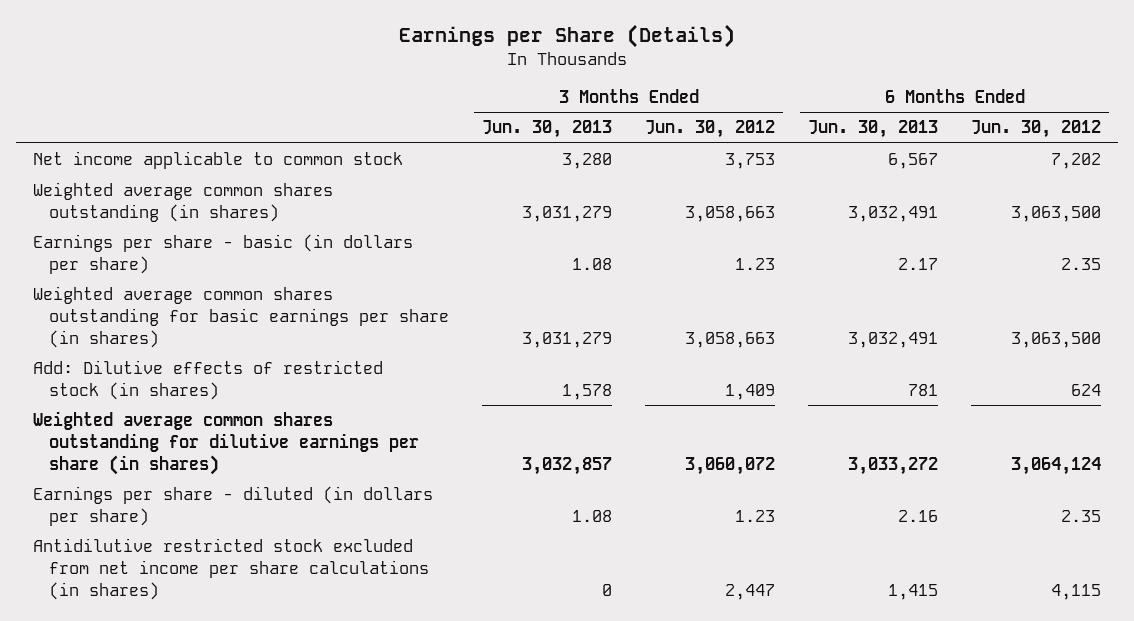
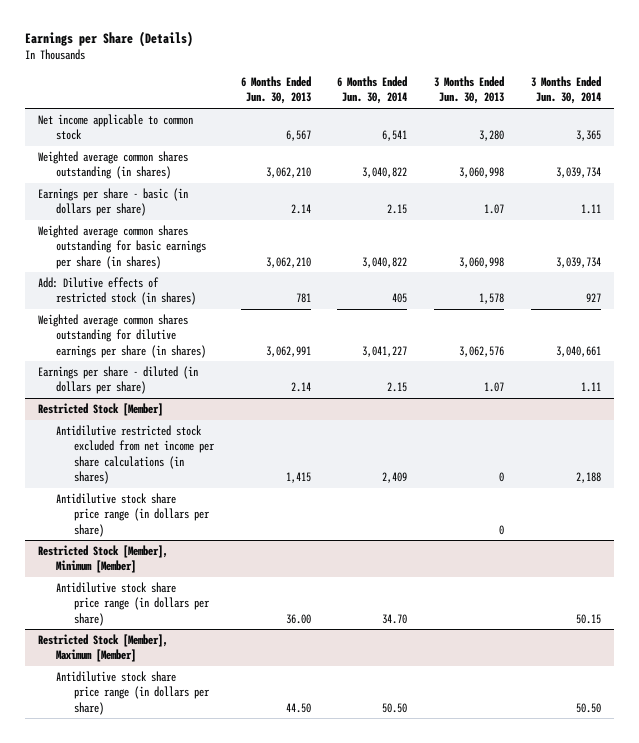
- | 3 Months Ended Jun. 30, 2013 | 3 Months Ended Jun. 30, 2012 | 6 Months Ended Jun. 30, 2013 | 6 Months Ended Jun. 30, 2012
+ | 6 Months Ended Jun. 30, 2013 | 6 Months Ended Jun. 30, 2014 | 3 Months Ended Jun. 30, 2013 | 3 Months Ended Jun. 30, 2014
- Weighted average common shares outstanding (in shares) | 3,031,279 | 3,058,663 | 3,032,491 | 3,063,500
- Earnings per share - basic (in dollars per share) | 1.08 | 1.23 | 2.17 | 2.35
- Weighted average common shares outstanding for basic earnings per share (in shares) | 3,031,279 | 3,058,663 | 3,032,491 | 3,063,500
+ Weighted average common shares outstanding (in shares) | 3,062,210 | 3,040,822 | 3,060,998 | 3,039,734
+ Earnings per share - basic (in dollars per share) | 2.14 | 2.15 | 1.07 | 1.11
+ Weighted average common shares outstanding for basic earnings per share (in shares) | 3,062,210 | 3,040,822 | 3,060,998 | 3,039,734
- Weighted average common shares outstanding for dilutive earnings per share (in shares) | 3,032,857 | 3,060,072 | 3,033,272 | 3,064,124
- Earnings per share - diluted (in dollars per share) | 1.08 | 1.23 | 2.16 | 2.35
+ Weighted average common shares outstanding for dilutive earnings per share (in shares) | 3,062,991 | 3,041,227 | 3,062,576 | 3,040,661
+ Earnings per share - diluted (in dollars per share) | 2.14 | 2.15 | 1.07 | 1.11
+ Restricted Stock [Member]
+ Antidilutive stock share price range (in dollars per share) | | | 0 |
+ Restricted Stock [Member], Minimum [Member]
+ Antidilutive stock share price range (in dollars per share) | 36.00 | 34.70 | | 50.15
+ Restricted Stock [Member], Maximum [Member]
+ Antidilutive stock share price range (in dollars per share) | 44.50 | 50.50 | | 50.50

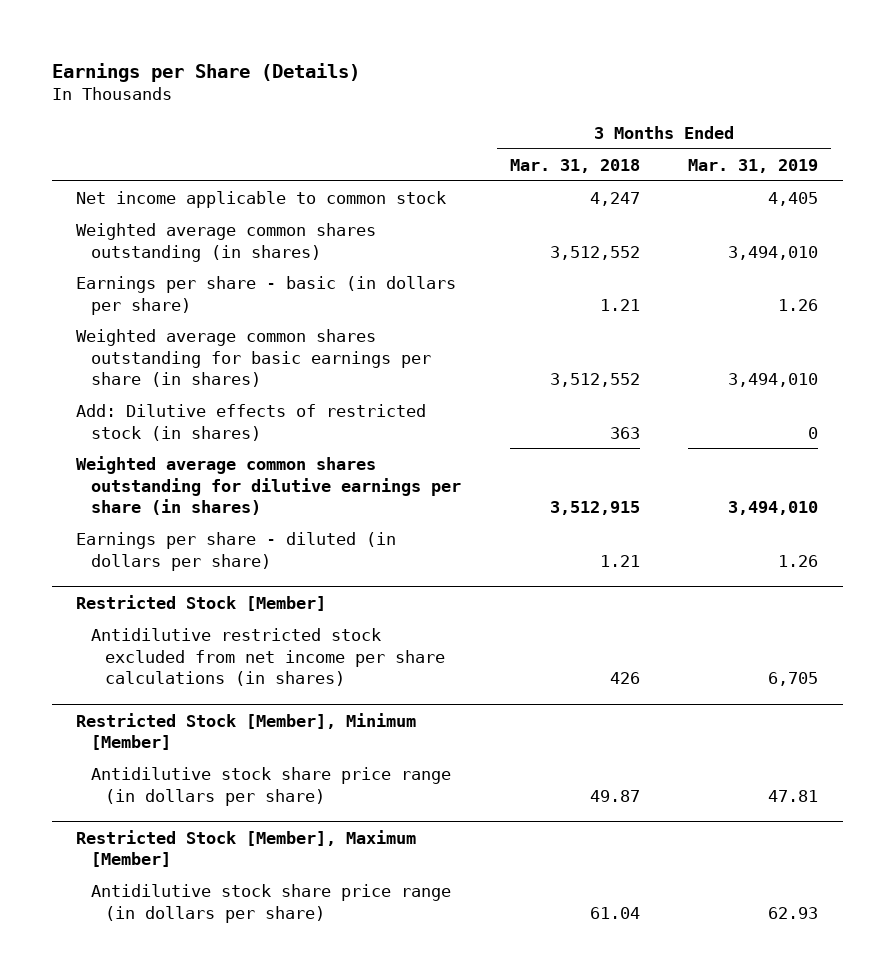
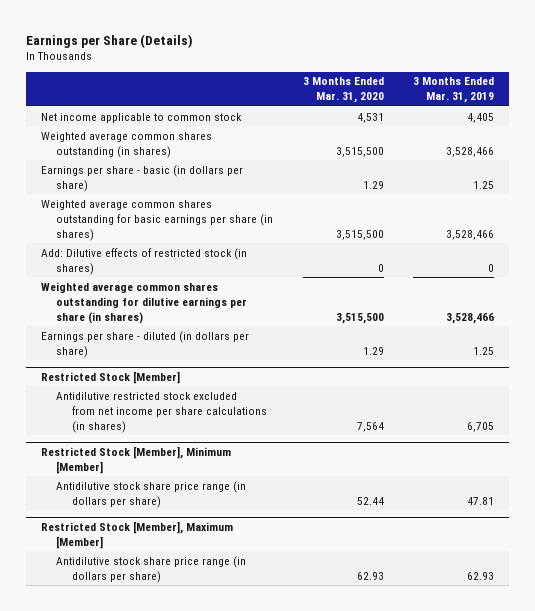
- | 3 Months Ended Mar. 31, 2018 | 3 Months Ended Mar. 31, 2019
+ | 3 Months Ended Mar. 31, 2020 | 3 Months Ended Mar. 31, 2019
- Weighted average common shares outstanding (in shares) | 3,512,552 | 3,494,010
- Earnings per share - basic (in dollars per share) | 1.21 | 1.26
- Weighted average common shares outstanding for basic earnings per share (in shares) | 3,512,552 | 3,494,010
+ Weighted average common shares outstanding (in shares) | 3,515,500 | 3,528,466
+ Earnings per share - basic (in dollars per share) | 1.29 | 1.25
+ Weighted average common shares outstanding for basic earnings per share (in shares) | 3,515,500 | 3,528,466
- Weighted average common shares outstanding for dilutive earnings per share (in shares) | 3,512,915 | 3,494,010
- Earnings per share - diluted (in dollars per share) | 1.21 | 1.26
+ Weighted average common shares outstanding for dilutive earnings per share (in shares) | 3,515,500 | 3,528,466
+ Earnings per share - diluted (in dollars per share) | 1.29 | 1.25

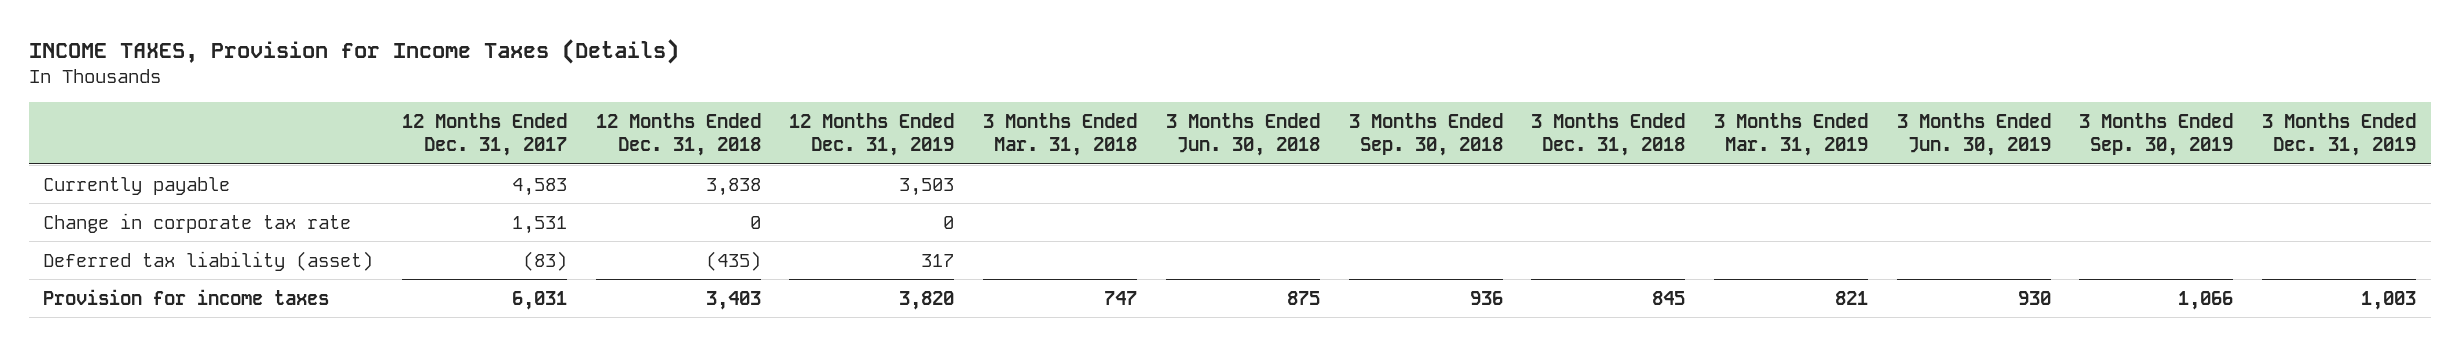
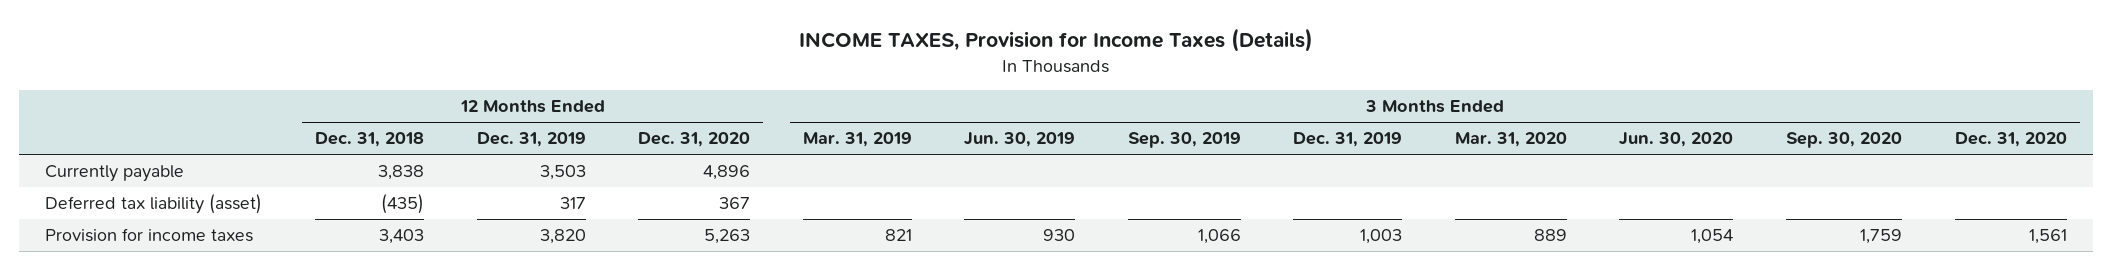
- | 12 Months Ended Dec. 31, 2017 | 12 Months Ended Dec. 31, 2018 | 12 Months Ended Dec. 31, 2019 | 3 Months Ended Mar. 31, 2018 | 3 Months Ended Jun. 30, 2018 | 3 Months Ended Sep. 30, 2018 | 3 Months Ended Dec. 31, 2018 | 3 Months Ended Mar. 31, 2019 | 3 Months Ended Jun. 30, 2019 | 3 Months Ended Sep. 30, 2019 | 3 Months Ended Dec. 31, 2019
+ | 12 Months Ended Dec. 31, 2018 | 12 Months Ended Dec. 31, 2019 | 12 Months Ended Dec. 31, 2020 | 3 Months Ended Mar. 31, 2019 | 3 Months Ended Jun. 30, 2019 | 3 Months Ended Sep. 30, 2019 | 3 Months Ended Dec. 31, 2019 | 3 Months Ended Mar. 31, 2020 | 3 Months Ended Jun. 30, 2020 | 3 Months Ended Sep. 30, 2020 | 3 Months Ended Dec. 31, 2020
- Change in corporate tax rate | 1,531 | 0 | 0 | | | | | | | |

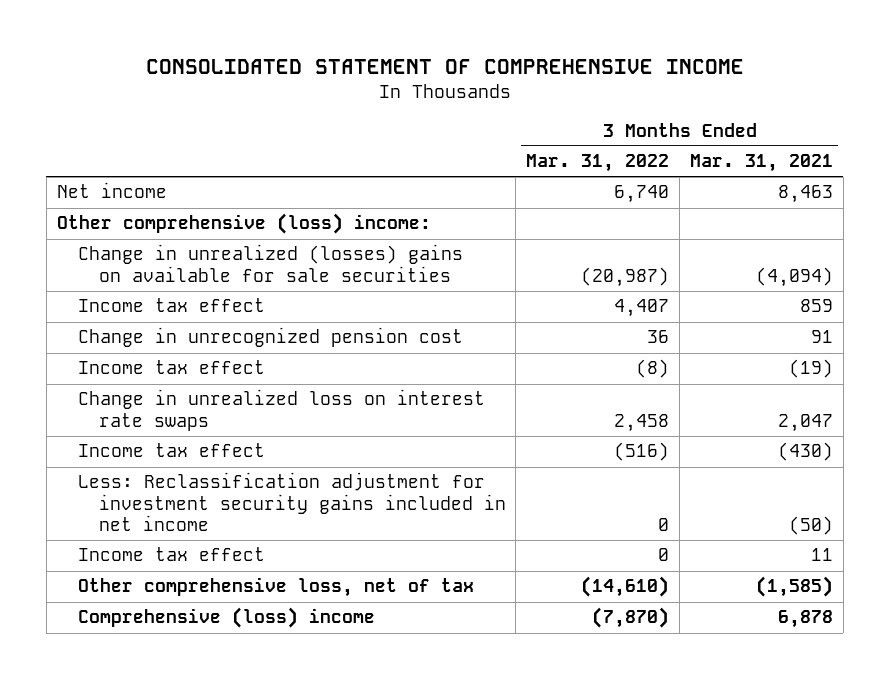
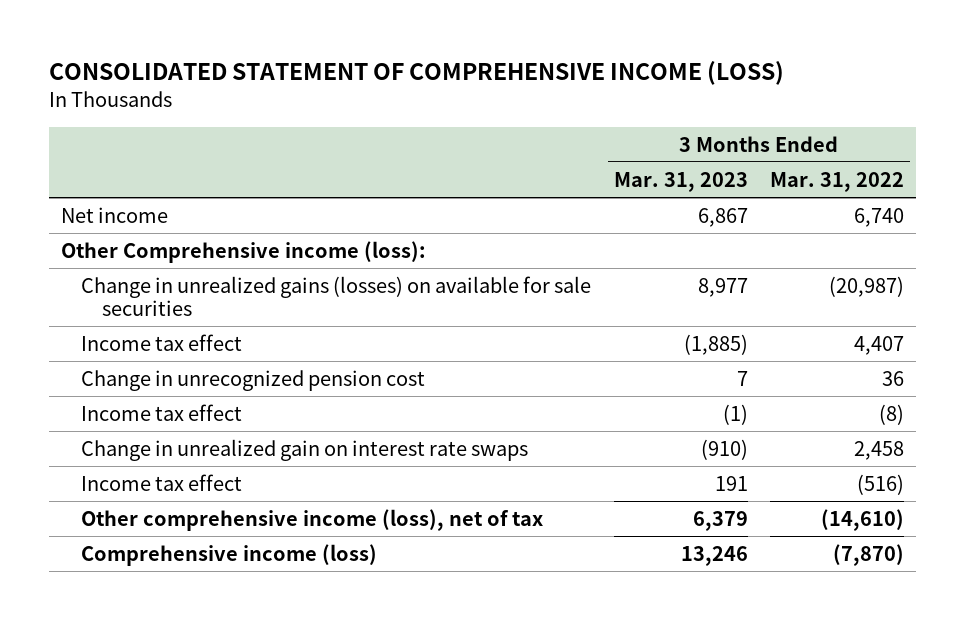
- CONSOLIDATED STATEMENT OF COMPREHENSIVE INCOME
+ CONSOLIDATED STATEMENT OF COMPREHENSIVE INCOME (LOSS)
- | 3 Months Ended Mar. 31, 2022 | 3 Months Ended Mar. 31, 2021
+ | 3 Months Ended Mar. 31, 2023 | 3 Months Ended Mar. 31, 2022
- Other comprehensive (loss) income:
- Change in unrealized (losses) gains on available for sale securities | (20,987) | (4,094)
+ Other Comprehensive income (loss):
+ Change in unrealized gains (losses) on available for sale securities | 8,977 | (20,987)
- Change in unrealized loss on interest rate swaps | 2,458 | 2,047
+ Change in unrealized gain on interest rate swaps | (910) | 2,458
- Less: Reclassification adjustment for investment security gains included in net income | 0 | (50)
- Income tax effect | 0 | 11
- Other comprehensive loss, net of tax | (14,610) | (1,585)
- Comprehensive (loss) income | (7,870) | 6,878
+ Other comprehensive income (loss), net of tax | 6,379 | (14,610)
+ Comprehensive income (loss) | 13,246 | (7,870)

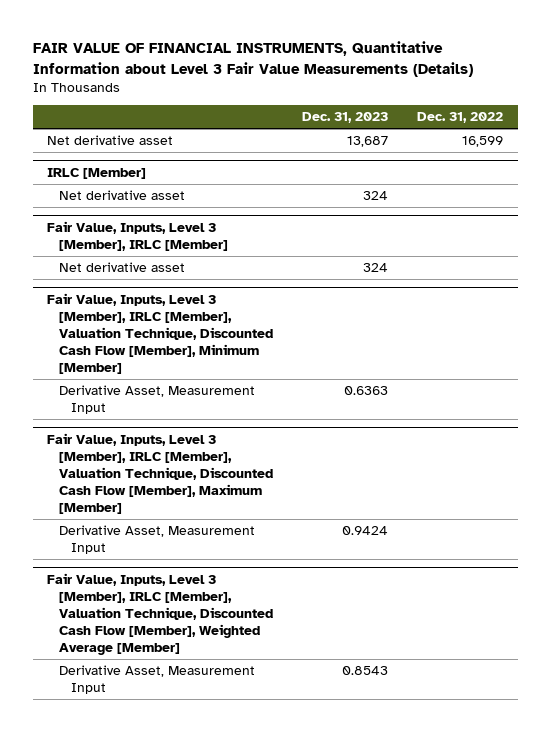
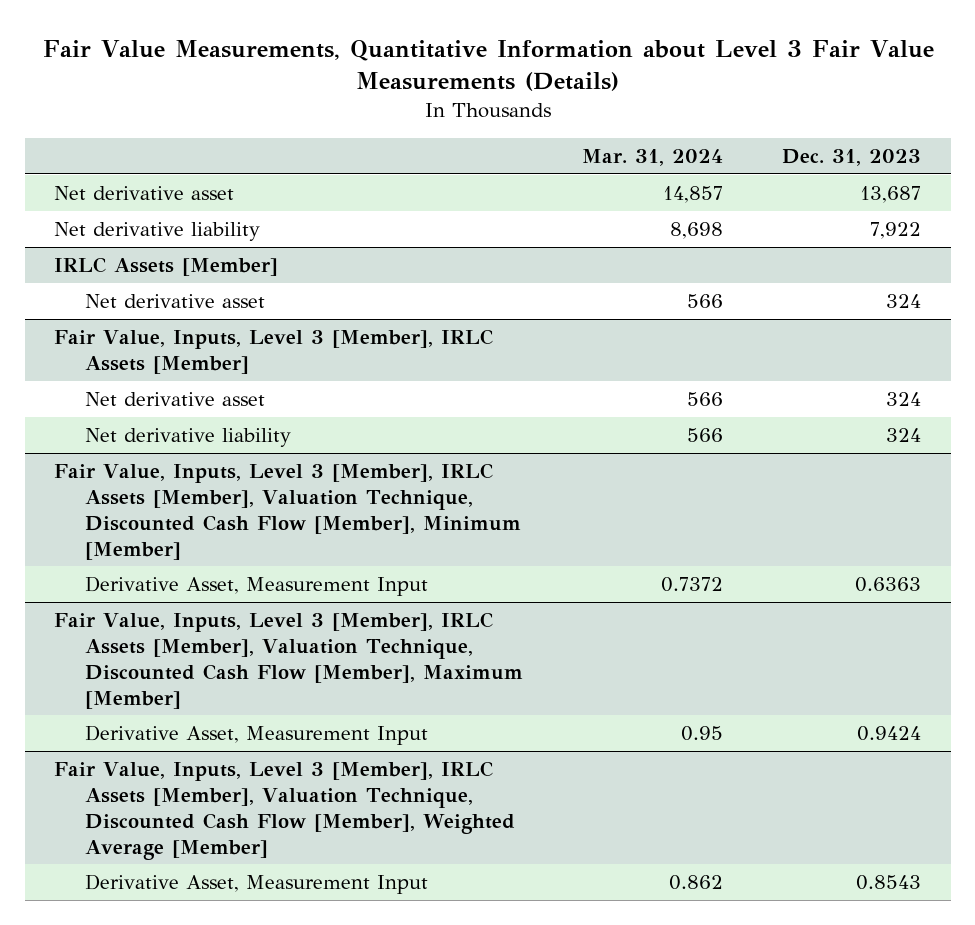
- FAIR VALUE OF FINANCIAL INSTRUMENTS, Quantitative Information about Level 3 Fair Value Measurements (Details)
+ Fair Value Measurements, Quantitative Information about Level 3 Fair Value Measurements (Details)
- | Dec. 31, 2023 | Dec. 31, 2022
+ | Mar. 31, 2024 | Dec. 31, 2023
- IRLC [Member]
+ Net derivative liability | 8,698 | 7,922
+ IRLC Assets [Member]
- Fair Value, Inputs, Level 3 [Member], IRLC [Member]
+ Fair Value, Inputs, Level 3 [Member], IRLC Assets [Member]
- Fair Value, Inputs, Level 3 [Member], IRLC [Member], Valuation Technique, Discounted Cash Flow [Member], Minimum [Member]
+ Net derivative liability | 566 | 324
+ Fair Value, Inputs, Level 3 [Member], IRLC Assets [Member], Valuation Technique, Discounted Cash Flow [Member], Minimum [Member]
- Fair Value, Inputs, Level 3 [Member], IRLC [Member], Valuation Technique, Discounted Cash Flow [Member], Maximum [Member]
+ Fair Value, Inputs, Level 3 [Member], IRLC Assets [Member], Valuation Technique, Discounted Cash Flow [Member], Maximum [Member]
- Fair Value, Inputs, Level 3 [Member], IRLC [Member], Valuation Technique, Discounted Cash Flow [Member], Weighted Average [Member]
+ Fair Value, Inputs, Level 3 [Member], IRLC Assets [Member], Valuation Technique, Discounted Cash Flow [Member], Weighted Average [Member]

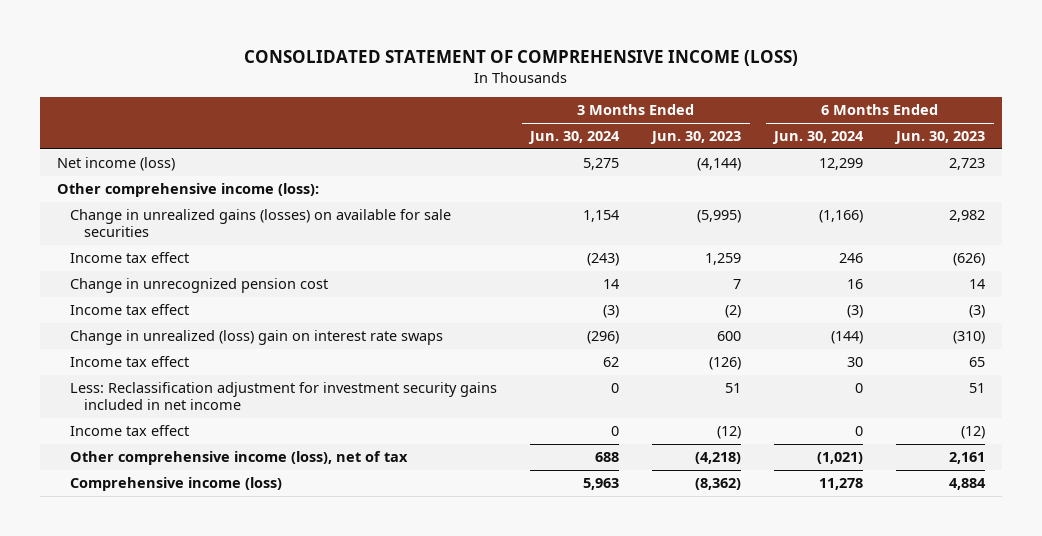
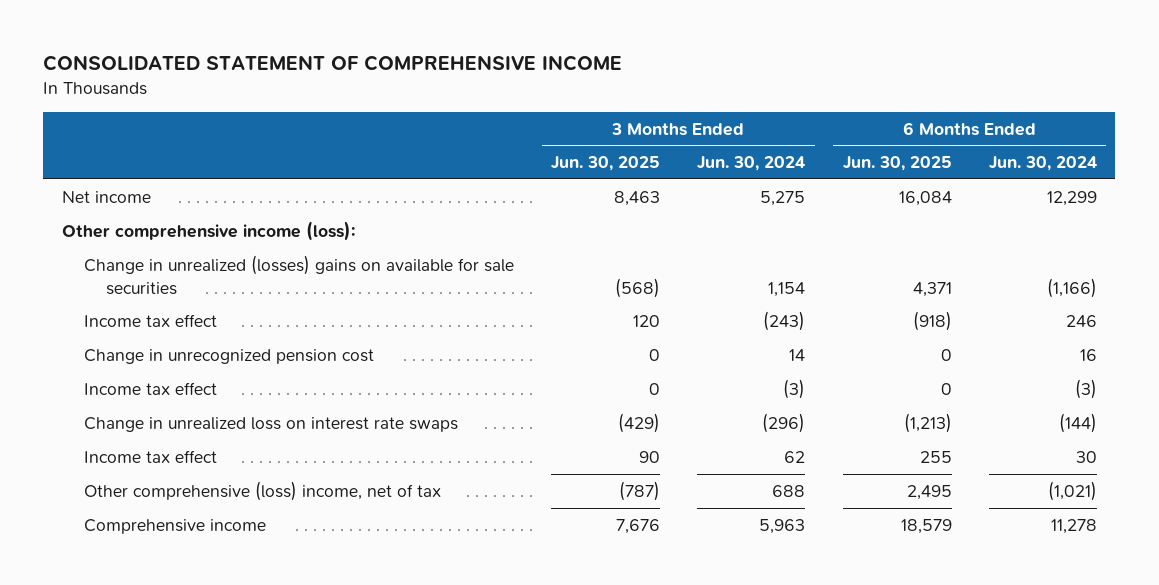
- CONSOLIDATED STATEMENT OF COMPREHENSIVE INCOME (LOSS)
+ CONSOLIDATED STATEMENT OF COMPREHENSIVE INCOME
- | 3 Months Ended Jun. 30, 2024 | 3 Months Ended Jun. 30, 2023 | 6 Months Ended Jun. 30, 2024 | 6 Months Ended Jun. 30, 2023
+ | 3 Months Ended Jun. 30, 2025 | 3 Months Ended Jun. 30, 2024 | 6 Months Ended Jun. 30, 2025 | 6 Months Ended Jun. 30, 2024
- Net income (loss) | 5,275 | (4,144) | 12,299 | 2,723
+ Net income | 8,463 | 5,275 | 16,084 | 12,299
- Change in unrealized gains (losses) on available for sale securities | 1,154 | (5,995) | (1,166) | 2,982
+ Change in unrealized (losses) gains on available for sale securities | (568) | 1,154 | 4,371 | (1,166)
- Change in unrealized (loss) gain on interest rate swaps | (296) | 600 | (144) | (310)
+ Change in unrealized loss on interest rate swaps | (429) | (296) | (1,213) | (144)
- Less: Reclassification adjustment for investment security gains included in net income | 0 | 51 | 0 | 51
- Income tax effect | 0 | (12) | 0 | (12)
- Other comprehensive income (loss), net of tax | 688 | (4,218) | (1,021) | 2,161
- Comprehensive income (loss) | 5,963 | (8,362) | 11,278 | 4,884
+ Other comprehensive (loss) income, net of tax | (787) | 688 | 2,495 | (1,021)
+ Comprehensive income | 7,676 | 5,963 | 18,579 | 11,278

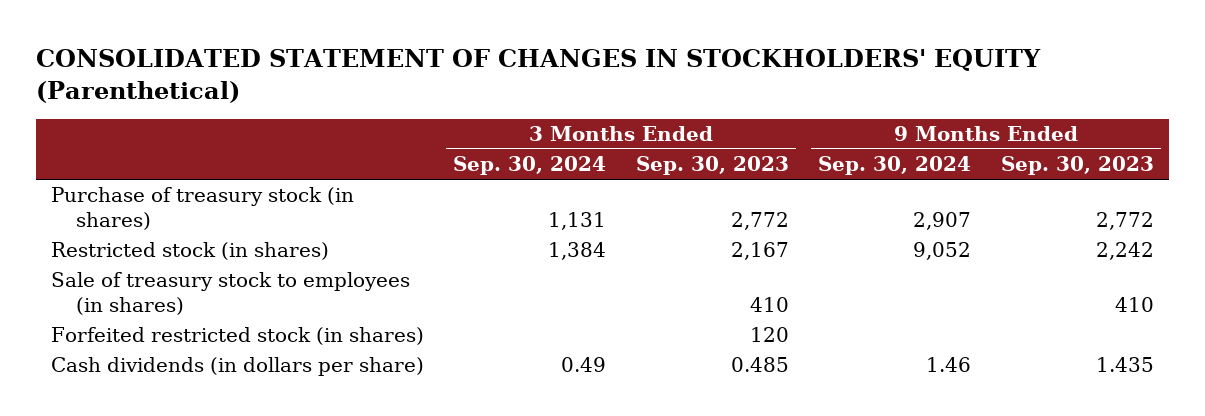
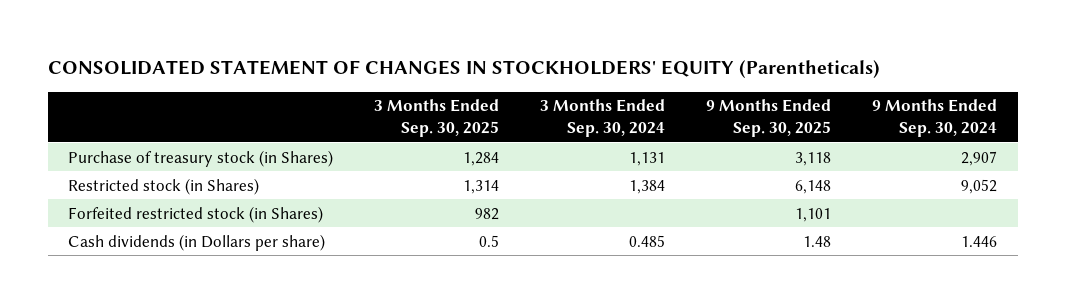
- CONSOLIDATED STATEMENT OF CHANGES IN STOCKHOLDERS' EQUITY (Parenthetical)
+ CONSOLIDATED STATEMENT OF CHANGES IN STOCKHOLDERS' EQUITY (Parentheticals)
- | 3 Months Ended Sep. 30, 2024 | 3 Months Ended Sep. 30, 2023 | 9 Months Ended Sep. 30, 2024 | 9 Months Ended Sep. 30, 2023
+ | 3 Months Ended Sep. 30, 2025 | 3 Months Ended Sep. 30, 2024 | 9 Months Ended Sep. 30, 2025 | 9 Months Ended Sep. 30, 2024
- Purchase of treasury stock (in shares) | 1,131 | 2,772 | 2,907 | 2,772
- Restricted stock (in shares) | 1,384 | 2,167 | 9,052 | 2,242
- Sale of treasury stock to employees (in shares) | | 410 | | 410
- Forfeited restricted stock (in shares) | | 120 | |
- Cash dividends (in dollars per share) | 0.49 | 0.485 | 1.46 | 1.435
+ Purchase of treasury stock (in Shares) | 1,284 | 1,131 | 3,118 | 2,907
+ Restricted stock (in Shares) | 1,314 | 1,384 | 6,148 | 9,052
+ Forfeited restricted stock (in Shares) | 982 | | 1,101 |
+ Cash dividends (in Dollars per share) | 0.5 | 0.485 | 1.48 | 1.446

